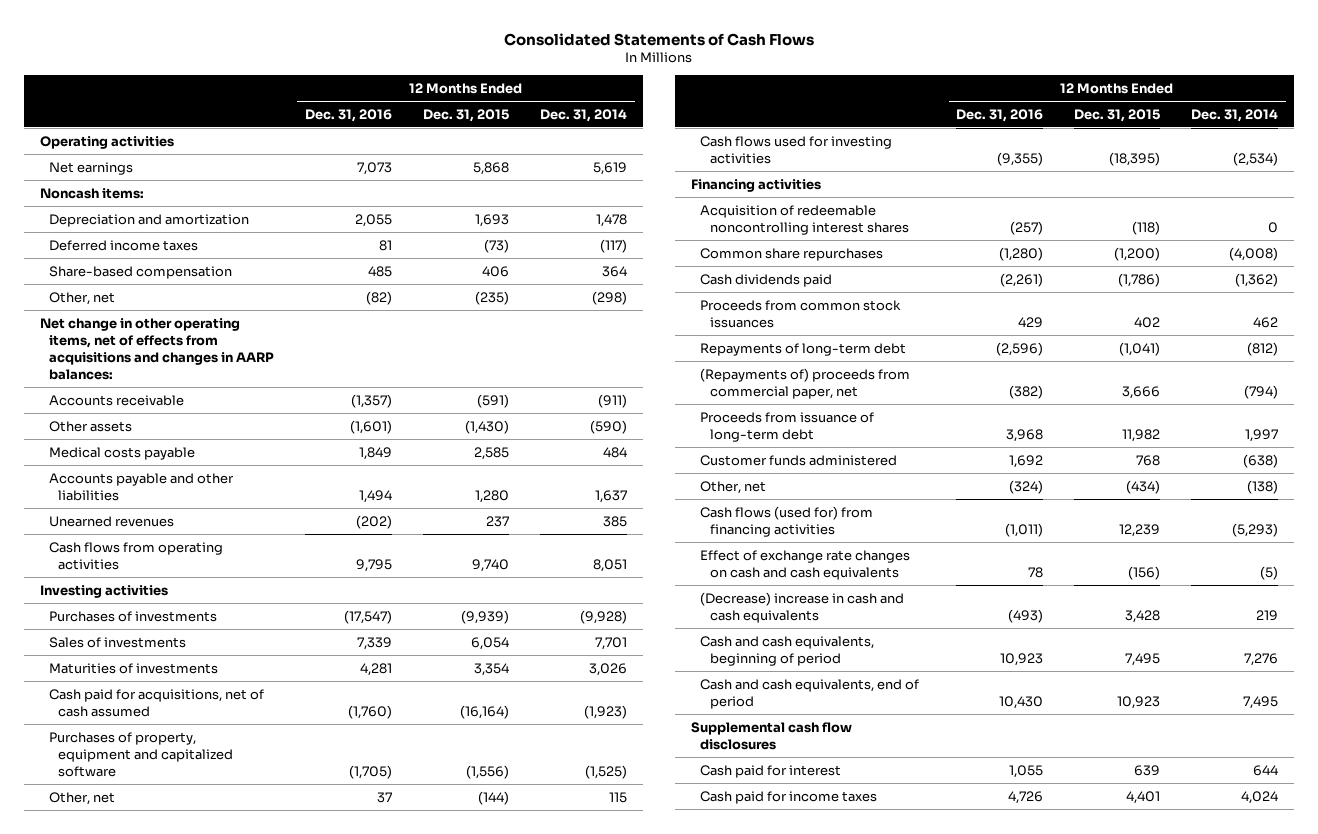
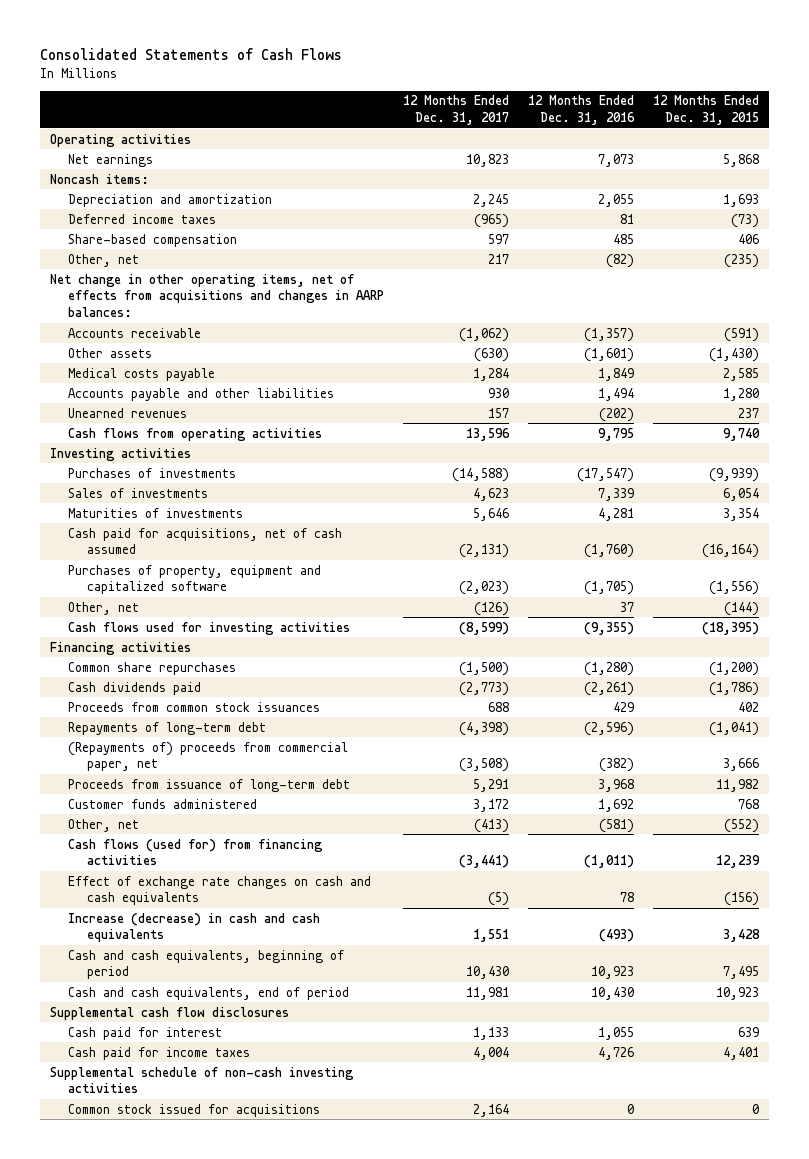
- | 12 Months Ended Dec. 31, 2016 | 12 Months Ended Dec. 31, 2015 | 12 Months Ended Dec. 31, 2014
+ | 12 Months Ended Dec. 31, 2017 | 12 Months Ended Dec. 31, 2016 | 12 Months Ended Dec. 31, 2015
- Acquisition of redeemable noncontrolling interest shares | (257) | (118) | 0
- Other, net | (324) | (434) | (138)
+ Other, net | (413) | (581) | (552)
- (Decrease) increase in cash and cash equivalents | (493) | 3,428 | 219
+ Increase (decrease) in cash and cash equivalents | 1,551 | (493) | 3,428
+ Supplemental schedule of non-cash investing activities
+ Common stock issued for acquisitions | 2,164 | 0 | 0

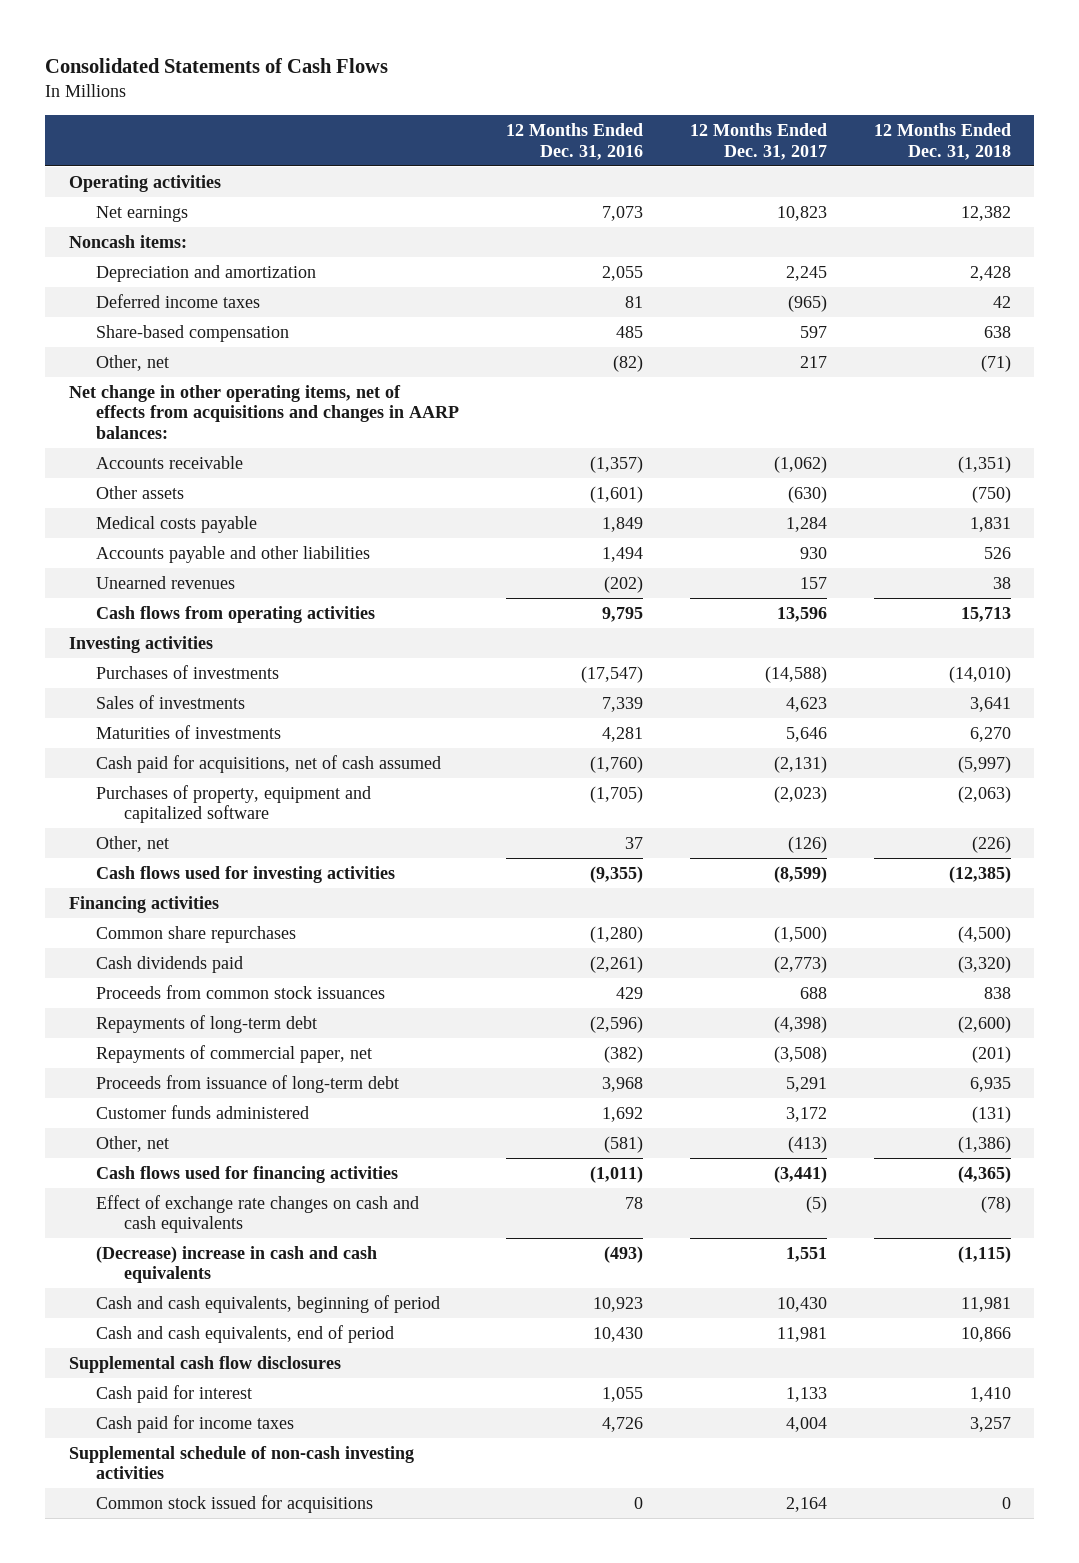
- | 12 Months Ended Dec. 31, 2017 | 12 Months Ended Dec. 31, 2016 | 12 Months Ended Dec. 31, 2015
+ | 12 Months Ended Dec. 31, 2016 | 12 Months Ended Dec. 31, 2017 | 12 Months Ended Dec. 31, 2018
- (Repayments of) proceeds from commercial paper, net | (3,508) | (382) | 3,666
+ Repayments of commercial paper, net | (382) | (3,508) | (201)
- Cash flows (used for) from financing activities | (3,441) | (1,011) | 12,239
+ Cash flows used for financing activities | (1,011) | (3,441) | (4,365)
- Increase (decrease) in cash and cash equivalents | 1,551 | (493) | 3,428
+ (Decrease) increase in cash and cash equivalents | (493) | 1,551 | (1,115)

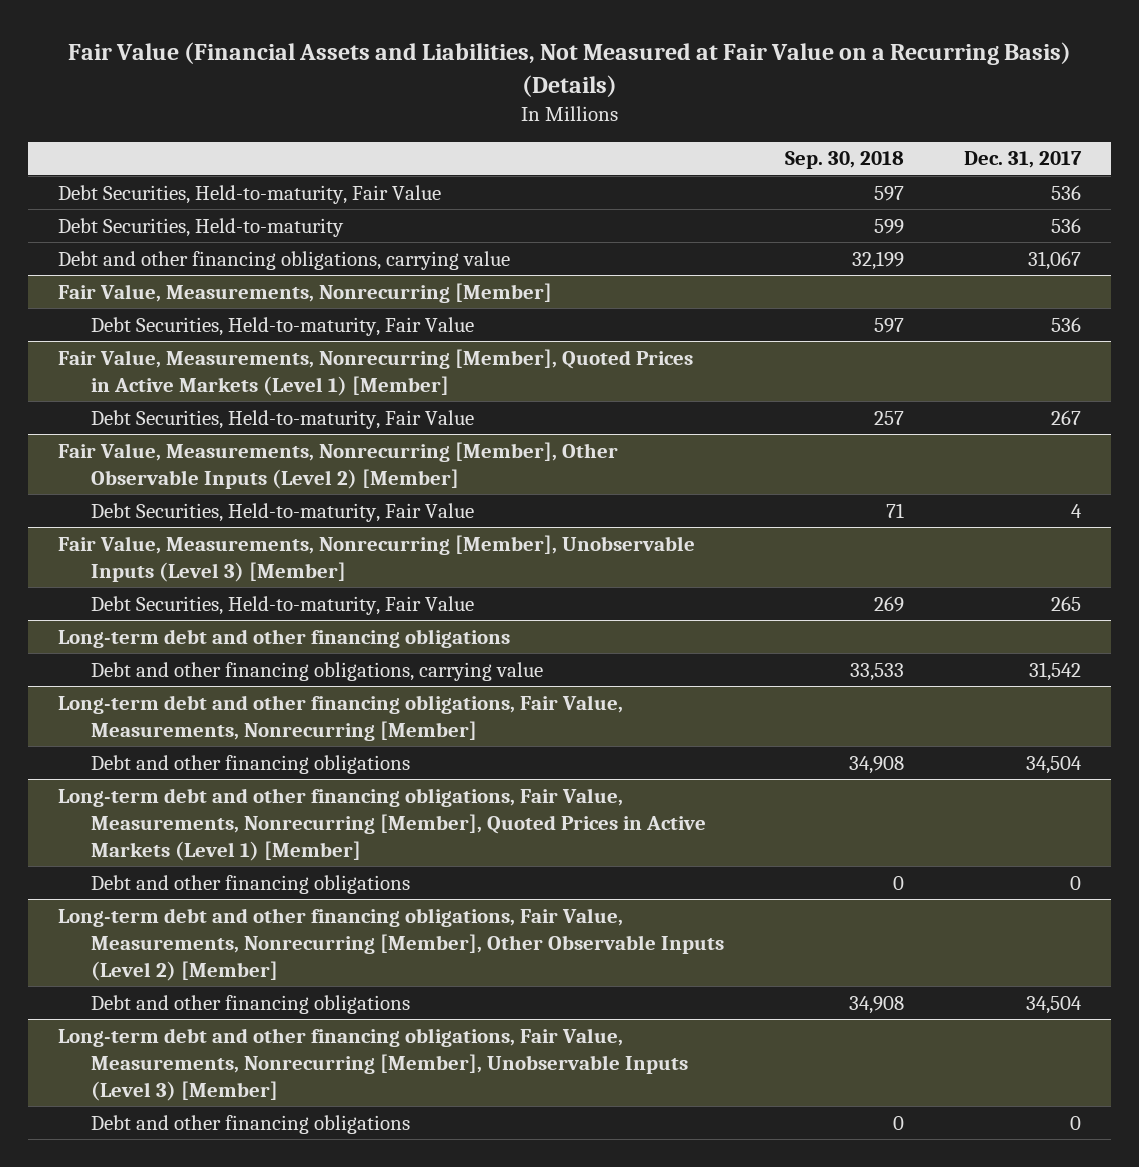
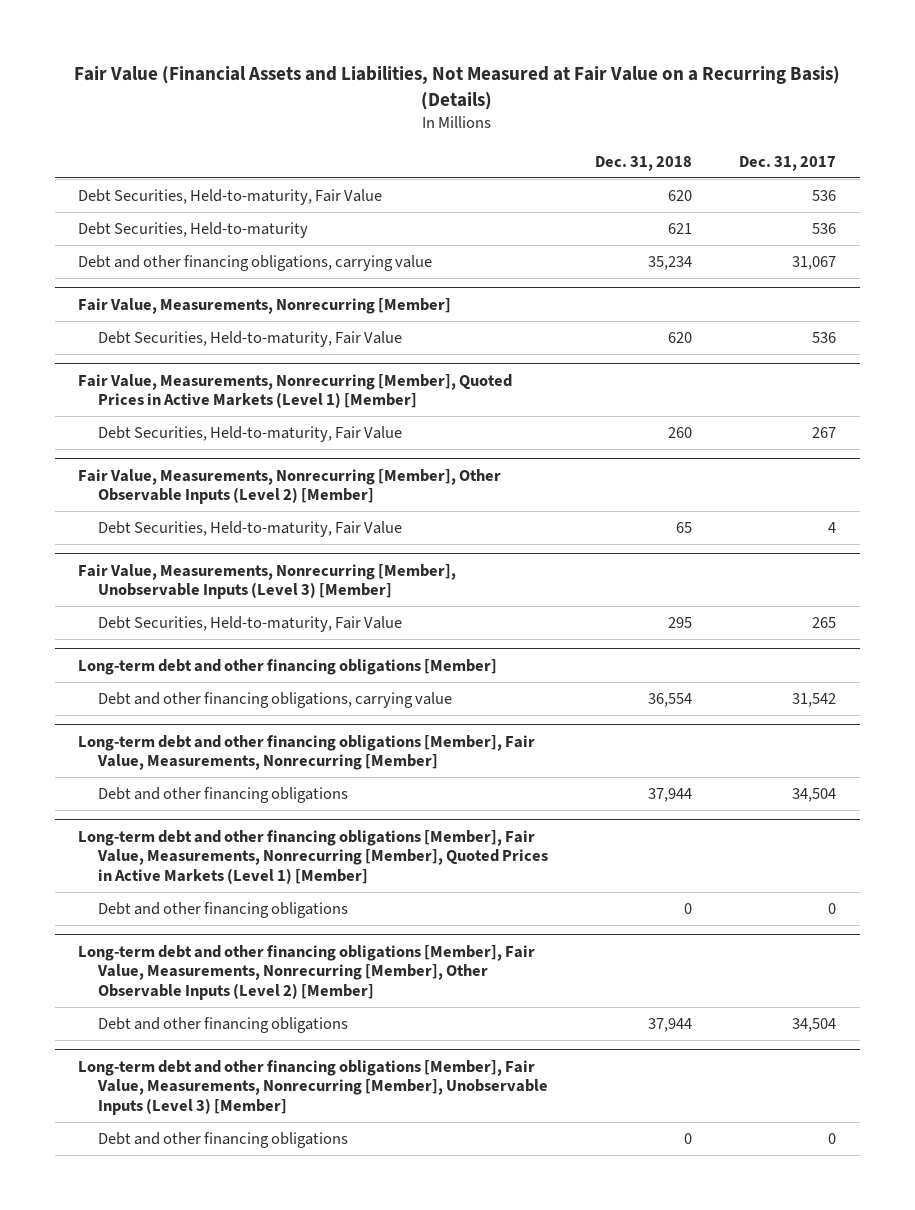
- | Sep. 30, 2018 | Dec. 31, 2017
+ | Dec. 31, 2018 | Dec. 31, 2017
- Long-term debt and other financing obligations
+ Long-term debt and other financing obligations [Member]
- Long-term debt and other financing obligations, Fair Value, Measurements, Nonrecurring [Member]
+ Long-term debt and other financing obligations [Member], Fair Value, Measurements, Nonrecurring [Member]
- Long-term debt and other financing obligations, Fair Value, Measurements, Nonrecurring [Member], Quoted Prices in Active Markets (Level 1) [Member]
+ Long-term debt and other financing obligations [Member], Fair Value, Measurements, Nonrecurring [Member], Quoted Prices in Active Markets (Level 1) [Member]
- Long-term debt and other financing obligations, Fair Value, Measurements, Nonrecurring [Member], Other Observable Inputs (Level 2) [Member]
+ Long-term debt and other financing obligations [Member], Fair Value, Measurements, Nonrecurring [Member], Other Observable Inputs (Level 2) [Member]
- Long-term debt and other financing obligations, Fair Value, Measurements, Nonrecurring [Member], Unobservable Inputs (Level 3) [Member]
+ Long-term debt and other financing obligations [Member], Fair Value, Measurements, Nonrecurring [Member], Unobservable Inputs (Level 3) [Member]

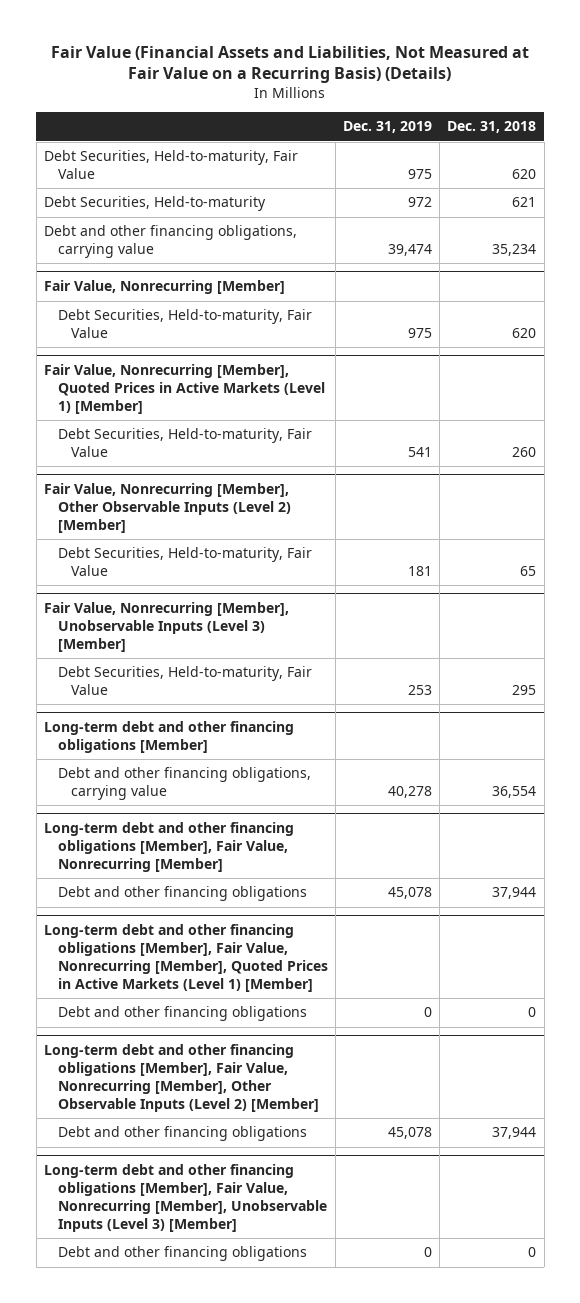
- | Dec. 31, 2018 | Dec. 31, 2017
+ | Dec. 31, 2019 | Dec. 31, 2018
- Fair Value, Measurements, Nonrecurring [Member]
+ Fair Value, Nonrecurring [Member]
- Fair Value, Measurements, Nonrecurring [Member], Quoted Prices in Active Markets (Level 1) [Member]
+ Fair Value, Nonrecurring [Member], Quoted Prices in Active Markets (Level 1) [Member]
- Fair Value, Measurements, Nonrecurring [Member], Other Observable Inputs (Level 2) [Member]
+ Fair Value, Nonrecurring [Member], Other Observable Inputs (Level 2) [Member]
- Fair Value, Measurements, Nonrecurring [Member], Unobservable Inputs (Level 3) [Member]
+ Fair Value, Nonrecurring [Member], Unobservable Inputs (Level 3) [Member]
- Long-term debt and other financing obligations [Member], Fair Value, Measurements, Nonrecurring [Member]
+ Long-term debt and other financing obligations [Member], Fair Value, Nonrecurring [Member]
- Long-term debt and other financing obligations [Member], Fair Value, Measurements, Nonrecurring [Member], Quoted Prices in Active Markets (Level 1) [Member]
+ Long-term debt and other financing obligations [Member], Fair Value, Nonrecurring [Member], Quoted Prices in Active Markets (Level 1) [Member]
- Long-term debt and other financing obligations [Member], Fair Value, Measurements, Nonrecurring [Member], Other Observable Inputs (Level 2) [Member]
+ Long-term debt and other financing obligations [Member], Fair Value, Nonrecurring [Member], Other Observable Inputs (Level 2) [Member]
- Long-term debt and other financing obligations [Member], Fair Value, Measurements, Nonrecurring [Member], Unobservable Inputs (Level 3) [Member]
+ Long-term debt and other financing obligations [Member], Fair Value, Nonrecurring [Member], Unobservable Inputs (Level 3) [Member]

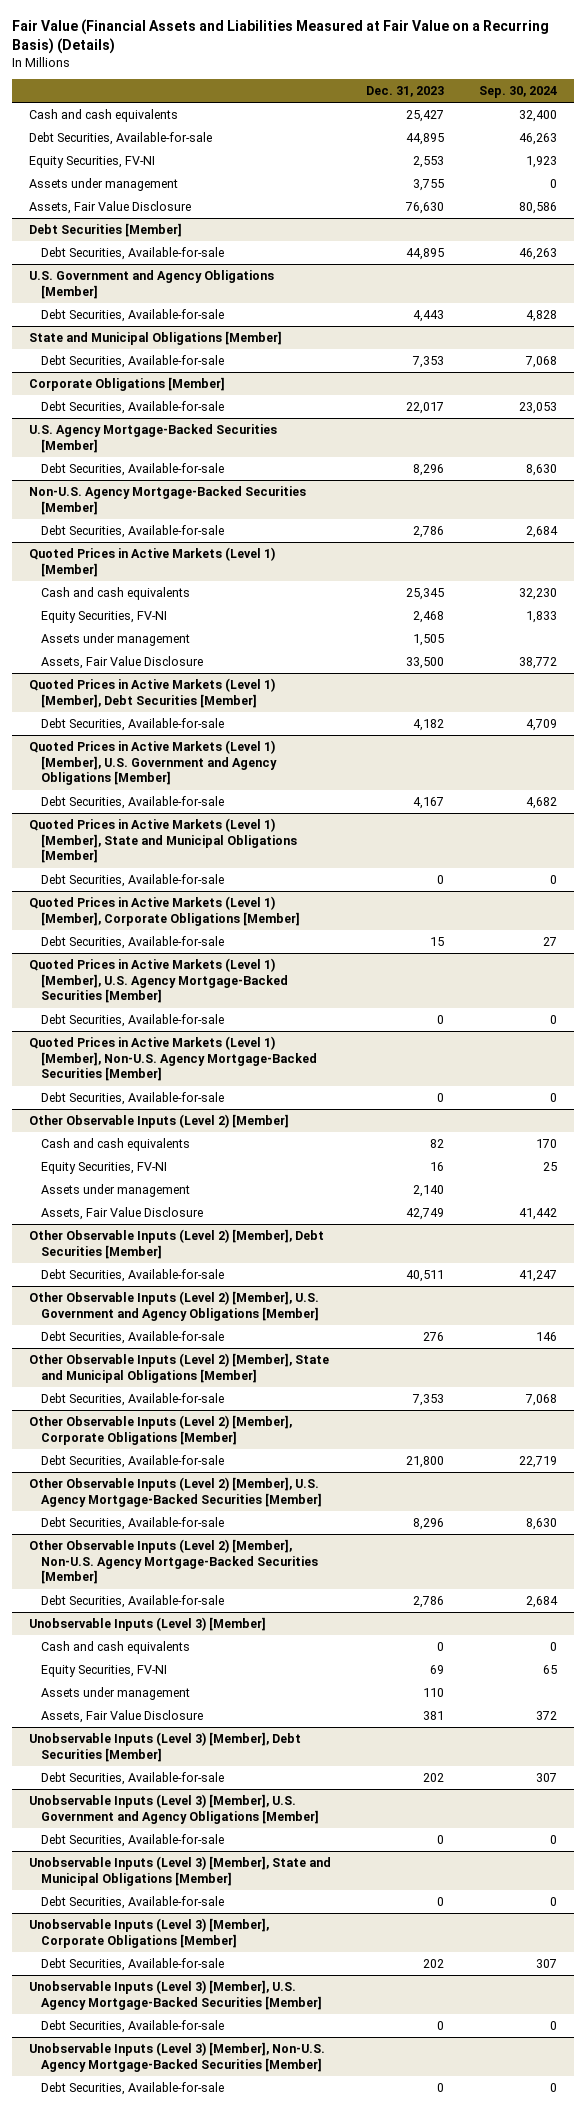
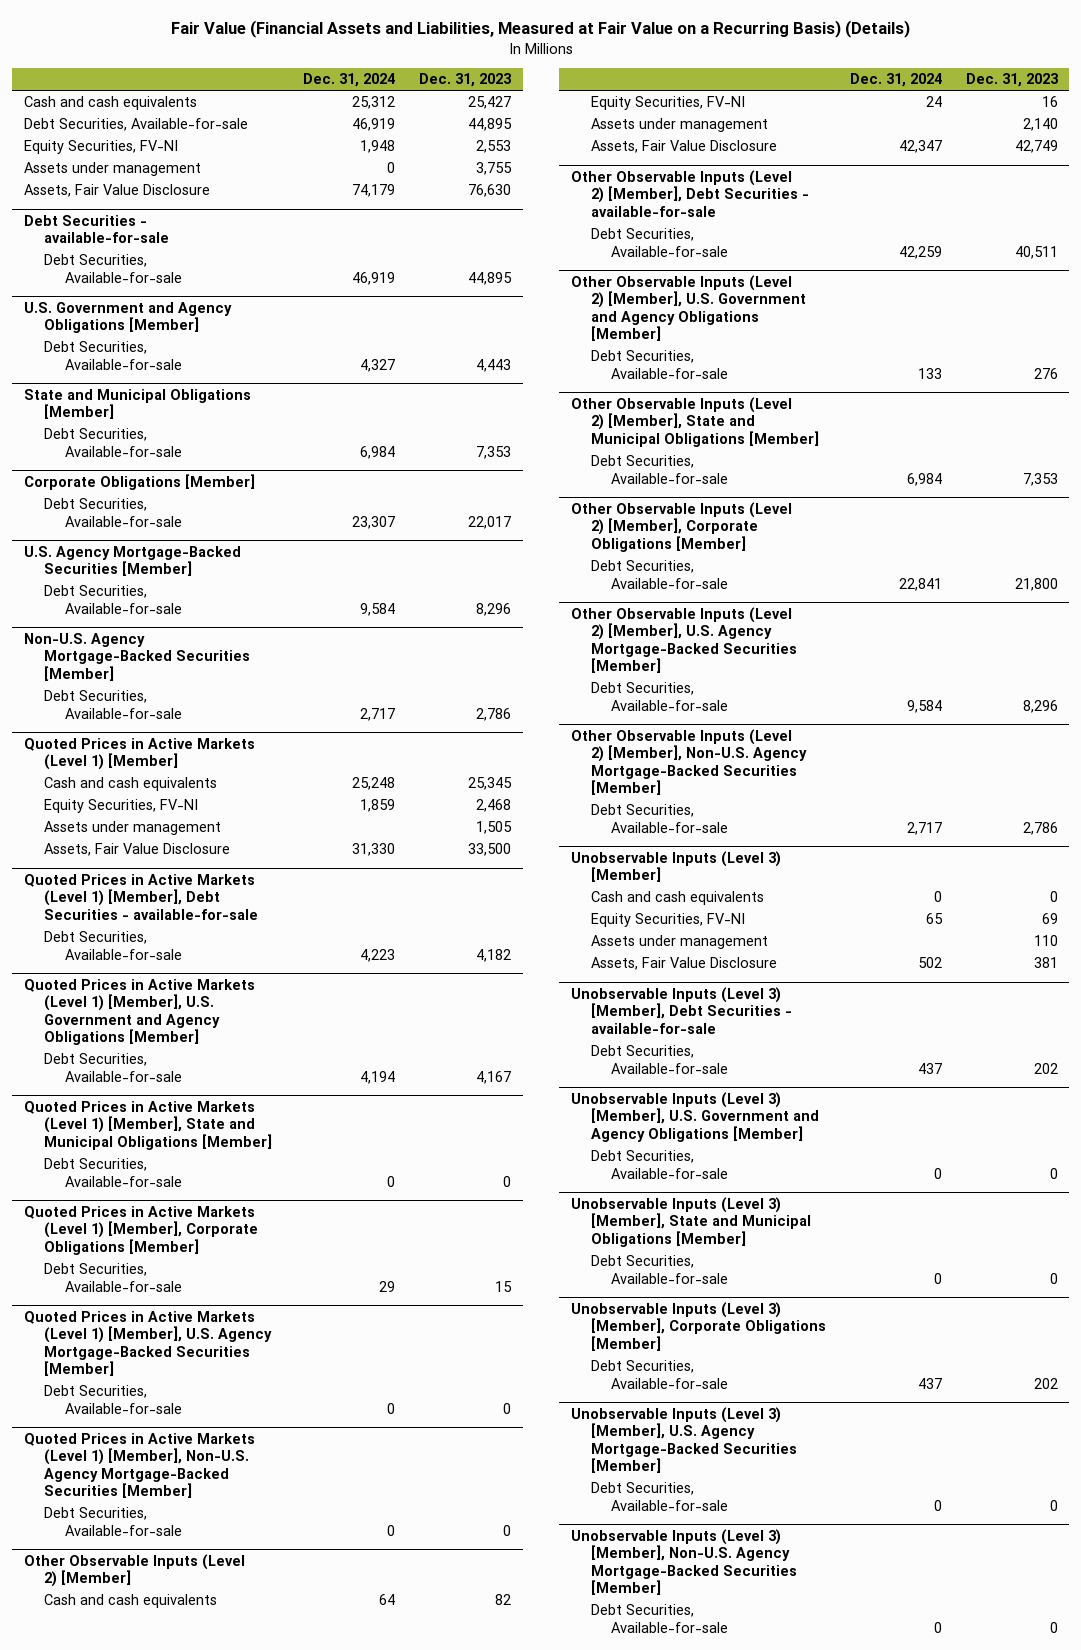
- Fair Value (Financial Assets and Liabilities Measured at Fair Value on a Recurring Basis) (Details)
+ Fair Value (Financial Assets and Liabilities, Measured at Fair Value on a Recurring Basis) (Details)
- | Dec. 31, 2023 | Sep. 30, 2024
+ | Dec. 31, 2024 | Dec. 31, 2023
- Debt Securities [Member]
+ Debt Securities - available-for-sale
- Quoted Prices in Active Markets (Level 1) [Member], Debt Securities [Member]
+ Quoted Prices in Active Markets (Level 1) [Member], Debt Securities - available-for-sale
- Other Observable Inputs (Level 2) [Member], Debt Securities [Member]
+ Other Observable Inputs (Level 2) [Member], Debt Securities - available-for-sale
- Unobservable Inputs (Level 3) [Member], Debt Securities [Member]
+ Unobservable Inputs (Level 3) [Member], Debt Securities - available-for-sale

